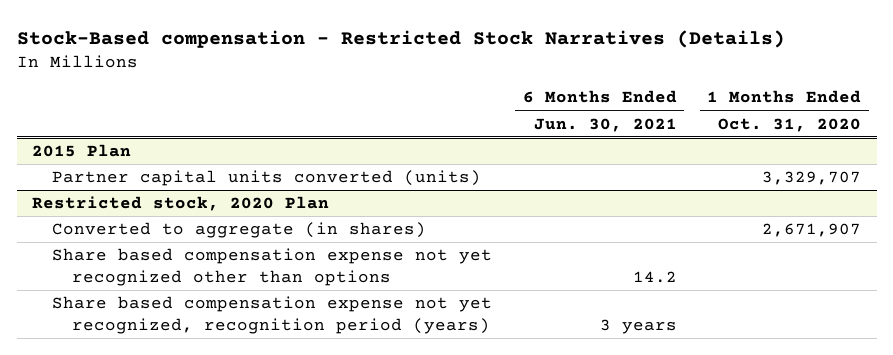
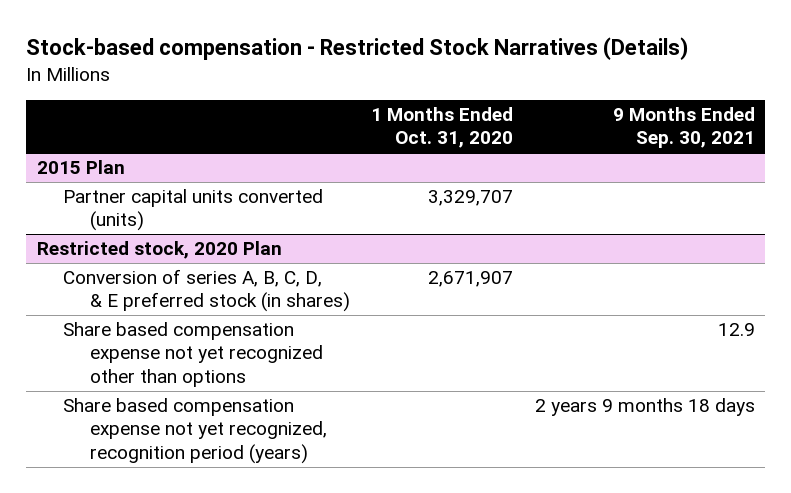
- Stock-Based compensation - Restricted Stock Narratives (Details)
+ Stock-based compensation - Restricted Stock Narratives (Details)
- | 6 Months Ended Jun. 30, 2021 | 1 Months Ended Oct. 31, 2020
+ | 1 Months Ended Oct. 31, 2020 | 9 Months Ended Sep. 30, 2021
@ Restricted stock, 2020 Plan
- Converted to aggregate (in shares) | | 2,671,907
+ Conversion of series A, B, C, D, & E preferred stock (in shares) | 2,671,907 |

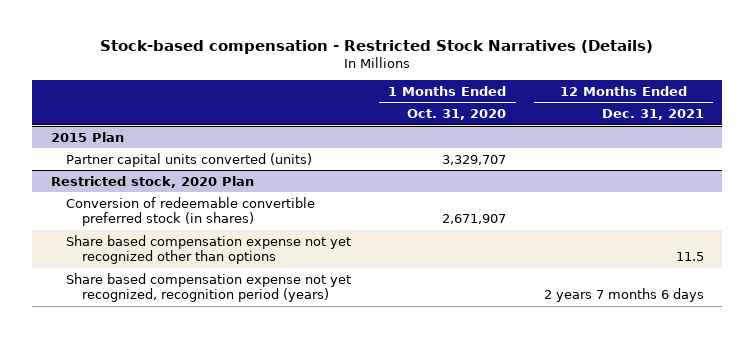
- | 1 Months Ended Oct. 31, 2020 | 9 Months Ended Sep. 30, 2021
+ | 1 Months Ended Oct. 31, 2020 | 12 Months Ended Dec. 31, 2021
@ Restricted stock, 2020 Plan
- Conversion of series A, B, C, D, & E preferred stock (in shares) | 2,671,907 |
+ Conversion of redeemable convertible preferred stock (in shares) | 2,671,907 |

